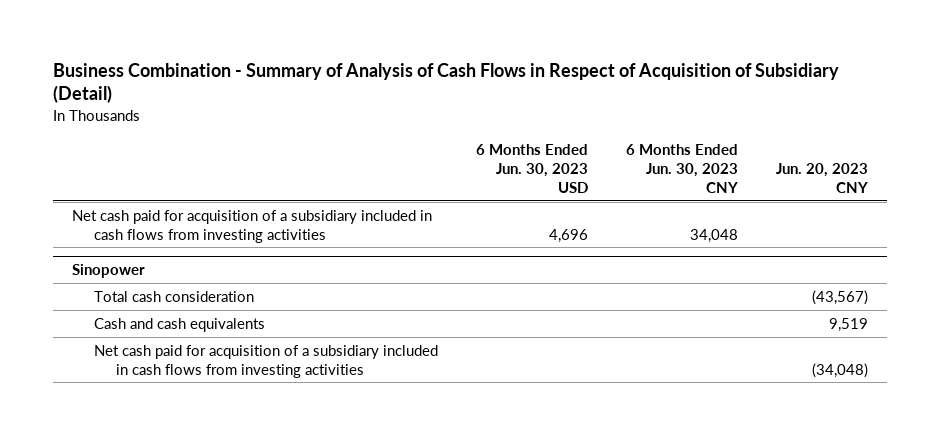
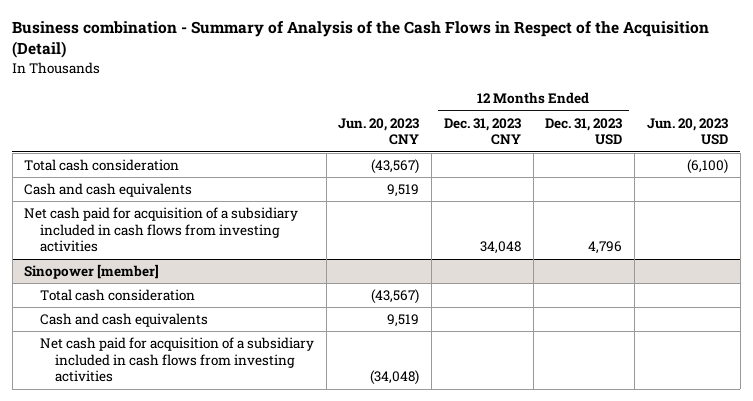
- Business Combination - Summary of Analysis of Cash Flows in Respect of Acquisition of Subsidiary (Detail)
+ Business combination - Summary of Analysis of the Cash Flows in Respect of the Acquisition (Detail)
- | 6 Months Ended Jun. 30, 2023 USD | 6 Months Ended Jun. 30, 2023 CNY | Jun. 20, 2023 CNY
+ | Jun. 20, 2023 CNY | 12 Months Ended Dec. 31, 2023 CNY | 12 Months Ended Dec. 31, 2023 USD | Jun. 20, 2023 USD
+ Total cash consideration | (43,567) | | | (6,100)
+ Cash and cash equivalents | 9,519 | | |
- Sinopower
+ Sinopower [member]

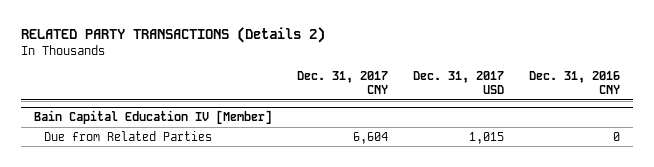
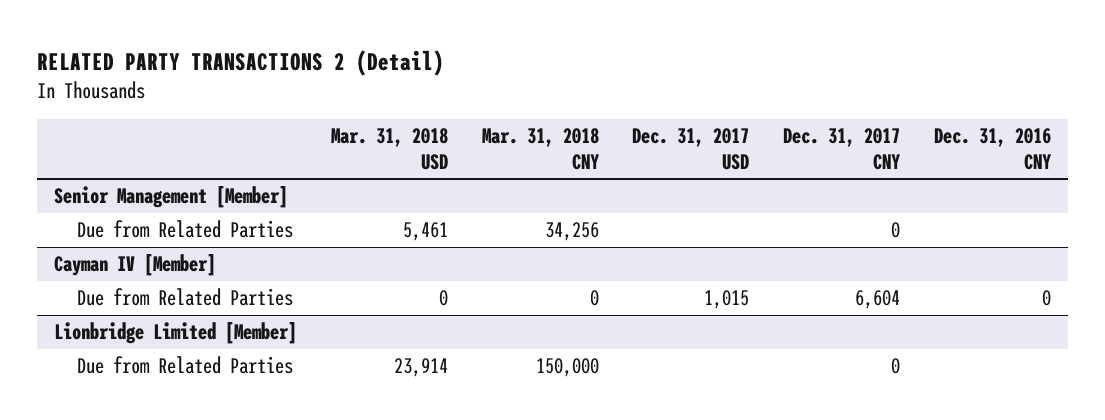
- RELATED PARTY TRANSACTIONS (Details 2)
+ RELATED PARTY TRANSACTIONS 2 (Detail)
- | Dec. 31, 2017 CNY | Dec. 31, 2017 USD | Dec. 31, 2016 CNY
+ | Mar. 31, 2018 USD | Mar. 31, 2018 CNY | Dec. 31, 2017 USD | Dec. 31, 2017 CNY | Dec. 31, 2016 CNY
- Bain Capital Education IV [Member]
+ Senior Management [Member]
+ Due from Related Parties | 5,461 | 34,256 | | 0 |
+ Cayman IV [Member]
+ Lionbridge Limited [Member]
+ Due from Related Parties | 23,914 | 150,000 | | 0 |

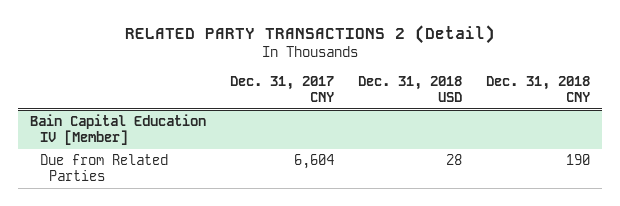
- | Mar. 31, 2018 USD | Mar. 31, 2018 CNY | Dec. 31, 2017 USD | Dec. 31, 2017 CNY | Dec. 31, 2016 CNY
+ | Dec. 31, 2017 CNY | Dec. 31, 2018 USD | Dec. 31, 2018 CNY
- Senior Management [Member]
- Due from Related Parties | 5,461 | 34,256 | | 0 |
- Cayman IV [Member]
+ Bain Capital Education IV [Member]
- Lionbridge Limited [Member]
- Due from Related Parties | 23,914 | 150,000 | | 0 |

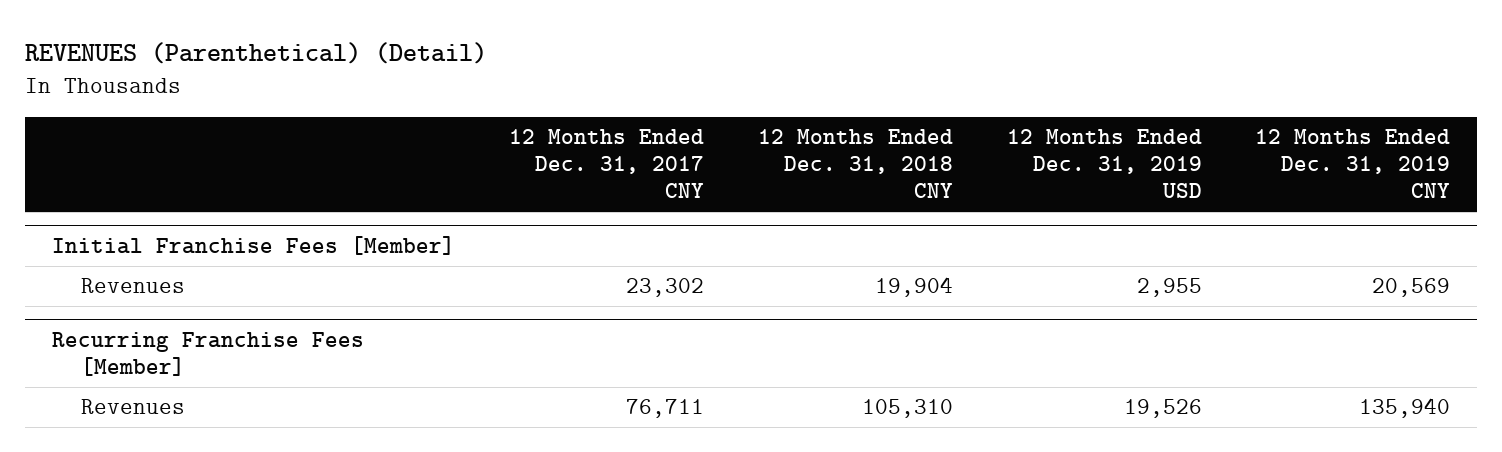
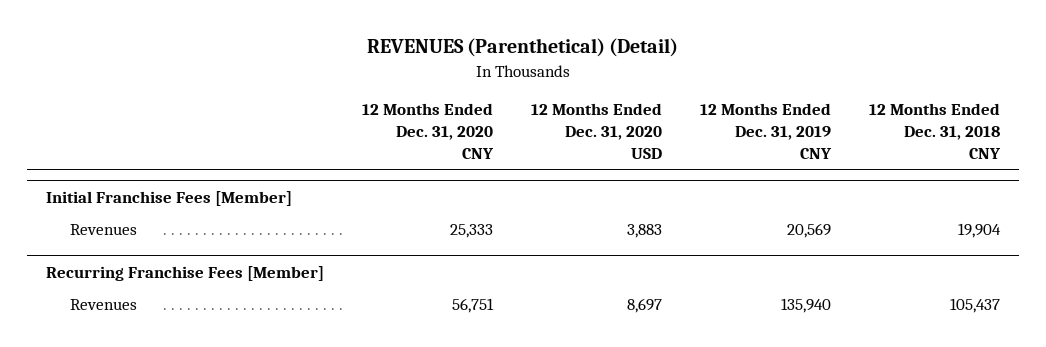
- | 12 Months Ended Dec. 31, 2017 CNY | 12 Months Ended Dec. 31, 2018 CNY | 12 Months Ended Dec. 31, 2019 USD | 12 Months Ended Dec. 31, 2019 CNY
+ | 12 Months Ended Dec. 31, 2020 CNY | 12 Months Ended Dec. 31, 2020 USD | 12 Months Ended Dec. 31, 2019 CNY | 12 Months Ended Dec. 31, 2018 CNY
@ Recurring Franchise Fees [Member]
- Revenues | 76,711 | 105,310 | 19,526 | 135,940
+ Revenues | 56,751 | 8,697 | 135,940 | 105,437

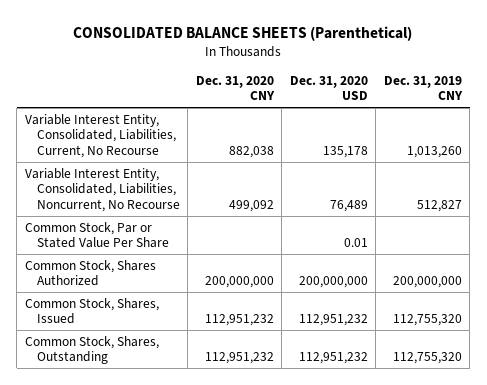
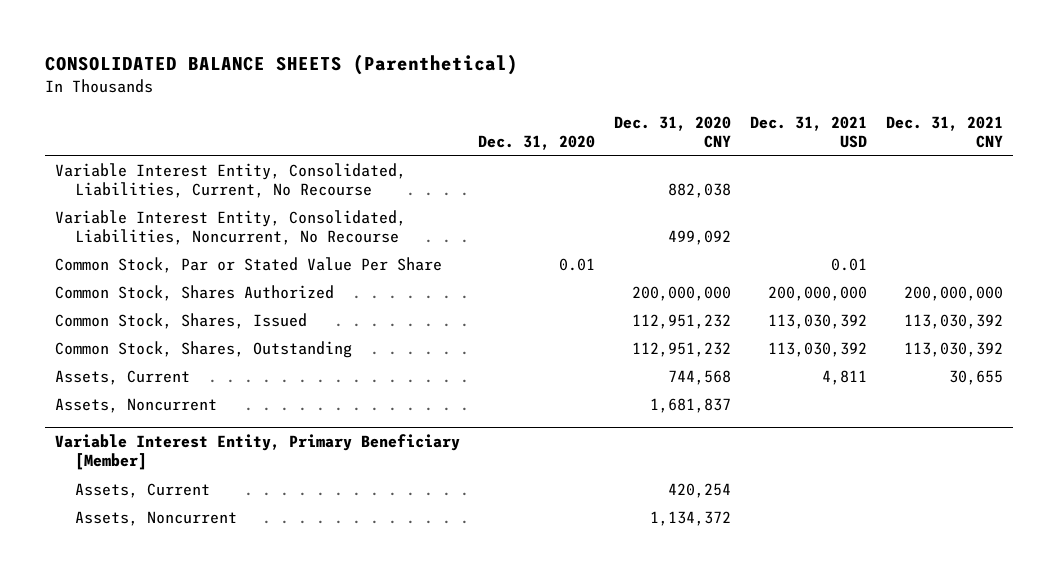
- | Dec. 31, 2020 CNY | Dec. 31, 2020 USD | Dec. 31, 2019 CNY
+ | Dec. 31, 2020 | Dec. 31, 2020 CNY | Dec. 31, 2021 USD | Dec. 31, 2021 CNY
+ Assets, Current | | 744,568 | 4,811 | 30,655
+ Assets, Noncurrent | | 1,681,837 | |
+ Variable Interest Entity, Primary Beneficiary [Member]
+ Assets, Current | | 420,254 | |
+ Assets, Noncurrent | | 1,134,372 | |

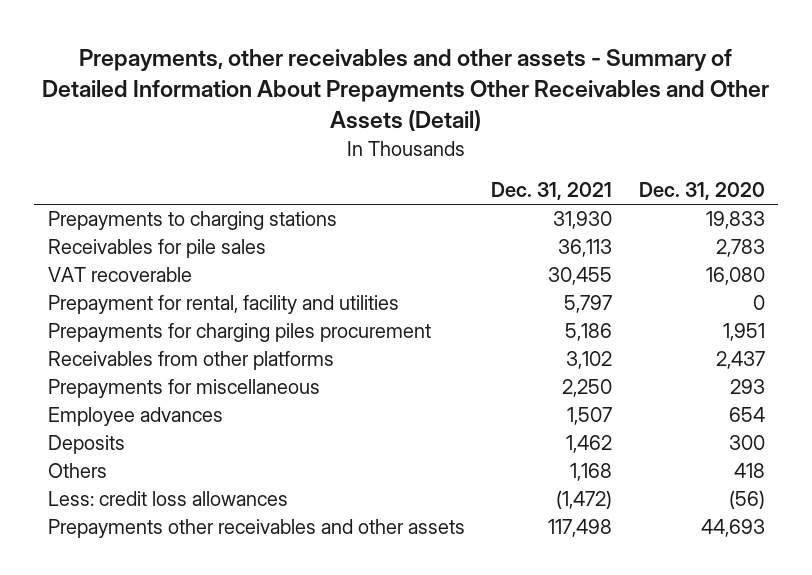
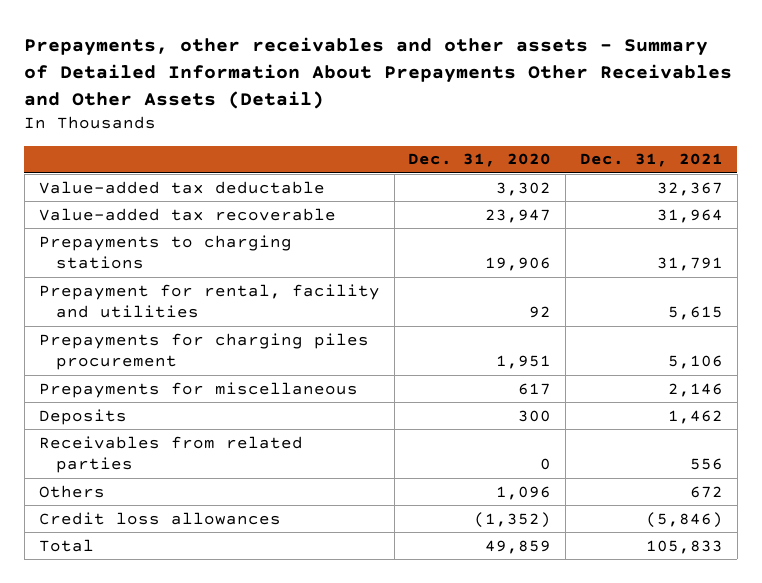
- | Dec. 31, 2021 | Dec. 31, 2020
+ | Dec. 31, 2020 | Dec. 31, 2021
- Prepayments to charging stations | 31,930 | 19,833
- Receivables for pile sales | 36,113 | 2,783
- VAT recoverable | 30,455 | 16,080
- Prepayment for rental, facility and utilities | 5,797 | 0
- Prepayments for charging piles procurement | 5,186 | 1,951
- Receivables from other platforms | 3,102 | 2,437
- Prepayments for miscellaneous | 2,250 | 293
- Employee advances | 1,507 | 654
+ Value-added tax deductable | 3,302 | 32,367
+ Value-added tax recoverable | 23,947 | 31,964
+ Prepayments to charging stations | 19,906 | 31,791
+ Prepayment for rental, facility and utilities | 92 | 5,615
+ Prepayments for charging piles procurement | 1,951 | 5,106
+ Prepayments for miscellaneous | 617 | 2,146
- Others | 1,168 | 418
- Less: credit loss allowances | (1,472) | (56)
- Prepayments other receivables and other assets | 117,498 | 44,693
+ Receivables from related parties | 0 | 556
+ Others | 1,096 | 672
+ Credit loss allowances | (1,352) | (5,846)
+ Total | 49,859 | 105,833

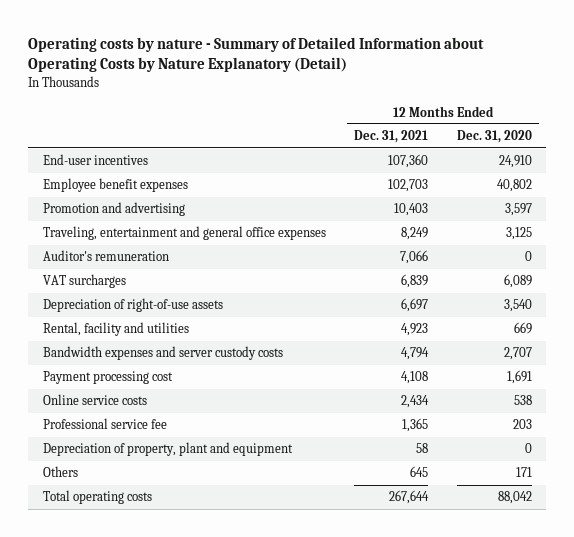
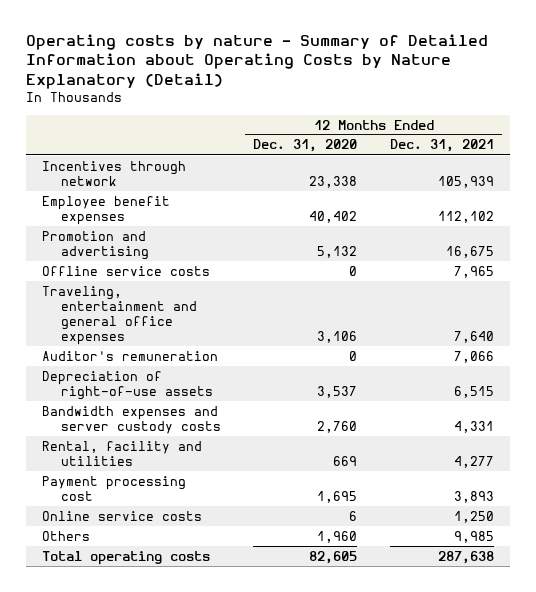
- | 12 Months Ended Dec. 31, 2021 | 12 Months Ended Dec. 31, 2020
+ | 12 Months Ended Dec. 31, 2020 | 12 Months Ended Dec. 31, 2021
- End-user incentives | 107,360 | 24,910
- Employee benefit expenses | 102,703 | 40,802
- Promotion and advertising | 10,403 | 3,597
- Traveling, entertainment and general office expenses | 8,249 | 3,125
+ Incentives through network | 23,338 | 105,939
+ Employee benefit expenses | 40,402 | 112,102
+ Promotion and advertising | 5,132 | 16,675
+ Offline service costs | 0 | 7,965
+ Traveling, entertainment and general office expenses | 3,106 | 7,640
- VAT surcharges | 6,839 | 6,089
- Depreciation of right-of-use assets | 6,697 | 3,540
- Rental, facility and utilities | 4,923 | 669
- Bandwidth expenses and server custody costs | 4,794 | 2,707
- Payment processing cost | 4,108 | 1,691
- Online service costs | 2,434 | 538
- Professional service fee | 1,365 | 203
- Depreciation of property, plant and equipment | 58 | 0
- Others | 645 | 171
- Total operating costs | 267,644 | 88,042
+ Depreciation of right-of-use assets | 3,537 | 6,515
+ Bandwidth expenses and server custody costs | 2,760 | 4,331
+ Rental, facility and utilities | 669 | 4,277
+ Payment processing cost | 1,695 | 3,893
+ Online service costs | 6 | 1,250
+ Others | 1,960 | 9,985
+ Total operating costs | 82,605 | 287,638

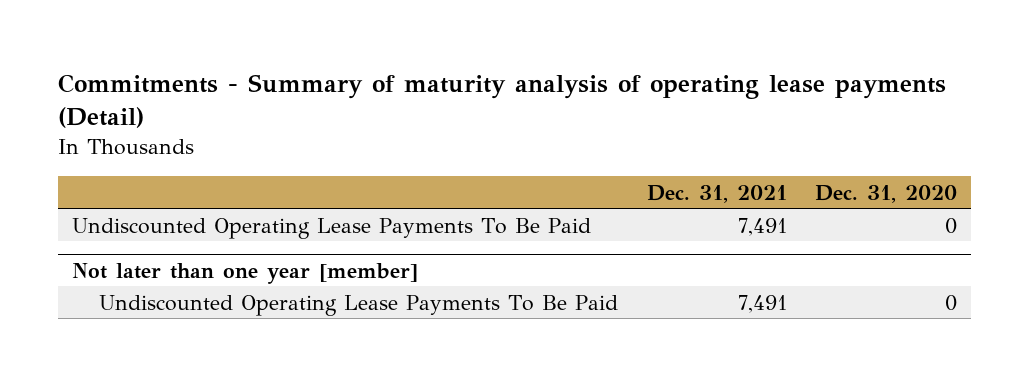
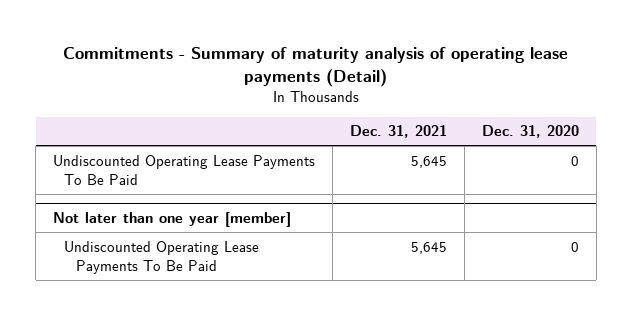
- Undiscounted Operating Lease Payments To Be Paid | 7,491 | 0
+ Undiscounted Operating Lease Payments To Be Paid | 5,645 | 0
@ Not later than one year [member]
- Undiscounted Operating Lease Payments To Be Paid | 7,491 | 0
+ Undiscounted Operating Lease Payments To Be Paid | 5,645 | 0

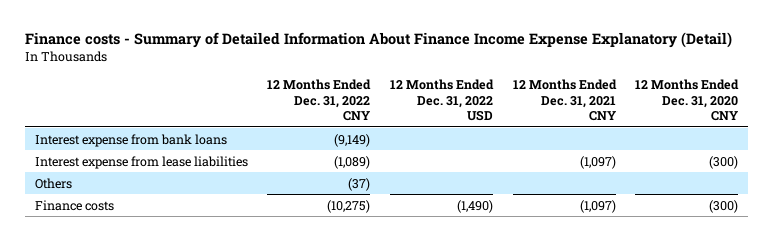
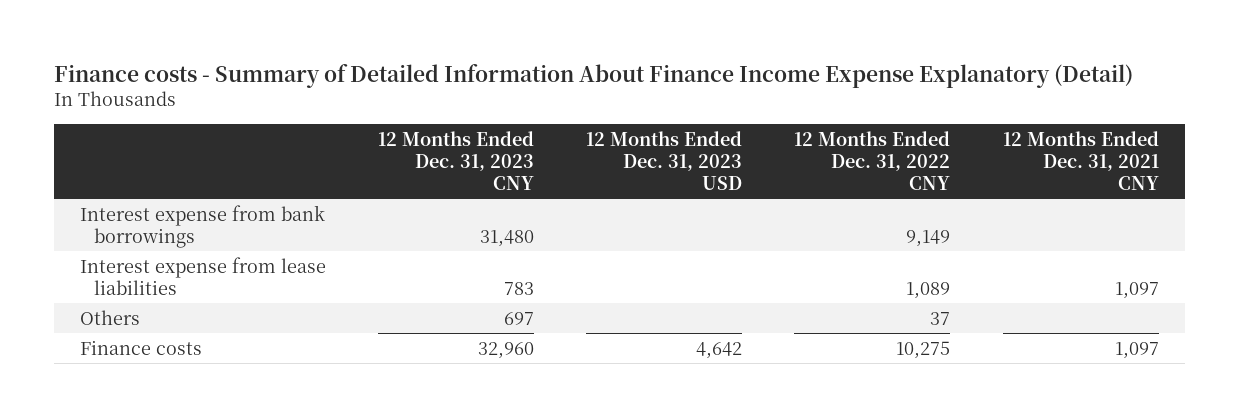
- | 12 Months Ended Dec. 31, 2022 CNY | 12 Months Ended Dec. 31, 2022 USD | 12 Months Ended Dec. 31, 2021 CNY | 12 Months Ended Dec. 31, 2020 CNY
+ | 12 Months Ended Dec. 31, 2023 CNY | 12 Months Ended Dec. 31, 2023 USD | 12 Months Ended Dec. 31, 2022 CNY | 12 Months Ended Dec. 31, 2021 CNY
- Interest expense from bank loans | (9,149) | | |
- Interest expense from lease liabilities | (1,089) | | (1,097) | (300)
- Others | (37) | | |
- Finance costs | (10,275) | (1,490) | (1,097) | (300)
+ Interest expense from bank borrowings | 31,480 | | 9,149 |
+ Interest expense from lease liabilities | 783 | | 1,089 | 1,097
+ Others | 697 | | 37 |
+ Finance costs | 32,960 | 4,642 | 10,275 | 1,097

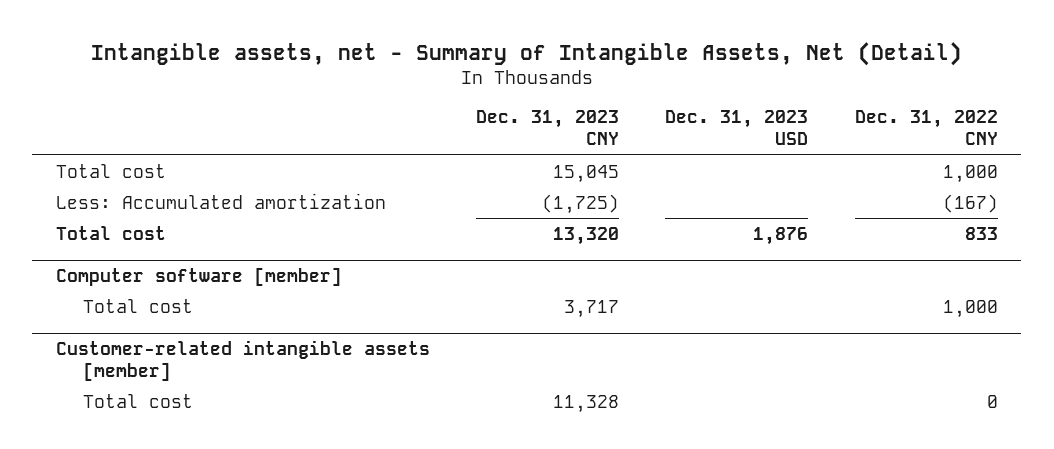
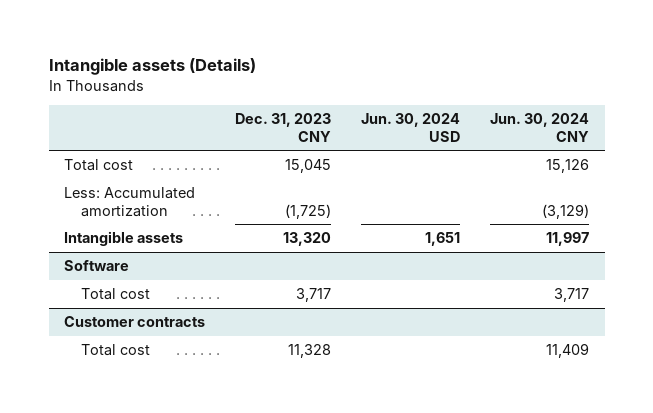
- Intangible assets, net - Summary of Intangible Assets, Net (Detail)
+ Intangible assets (Details)
- | Dec. 31, 2023 CNY | Dec. 31, 2023 USD | Dec. 31, 2022 CNY
+ | Dec. 31, 2023 CNY | Jun. 30, 2024 USD | Jun. 30, 2024 CNY
- Total cost | 13,320 | 1,876 | 833
- Computer software [member]
+ Intangible assets | 13,320 | 1,651 | 11,997
+ Software
- Customer-related intangible assets [member]
+ Customer contracts

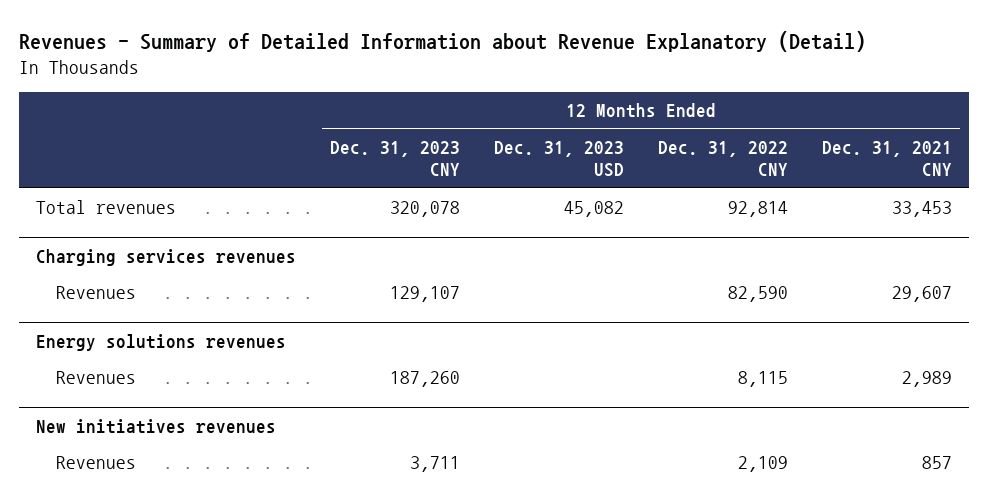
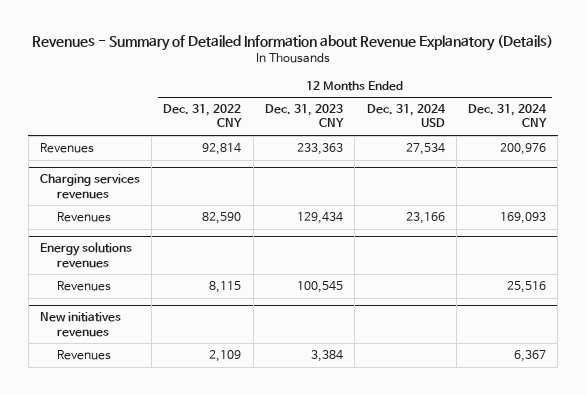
- Revenues - Summary of Detailed Information about Revenue Explanatory (Detail)
+ Revenues - Summary of Detailed Information about Revenue Explanatory (Details)
- | 12 Months Ended Dec. 31, 2023 CNY | 12 Months Ended Dec. 31, 2023 USD | 12 Months Ended Dec. 31, 2022 CNY | 12 Months Ended Dec. 31, 2021 CNY
+ | 12 Months Ended Dec. 31, 2022 CNY | 12 Months Ended Dec. 31, 2023 CNY | 12 Months Ended Dec. 31, 2024 USD | 12 Months Ended Dec. 31, 2024 CNY
- Total revenues | 320,078 | 45,082 | 92,814 | 33,453
+ Revenues | 92,814 | 233,363 | 27,534 | 200,976
@ Charging services revenues
- Revenues | 129,107 | | 82,590 | 29,607
+ Revenues | 82,590 | 129,434 | 23,166 | 169,093
@ Energy solutions revenues
- Revenues | 187,260 | | 8,115 | 2,989
+ Revenues | 8,115 | 100,545 | | 25,516
@ New initiatives revenues
- Revenues | 3,711 | | 2,109 | 857
+ Revenues | 2,109 | 3,384 | | 6,367

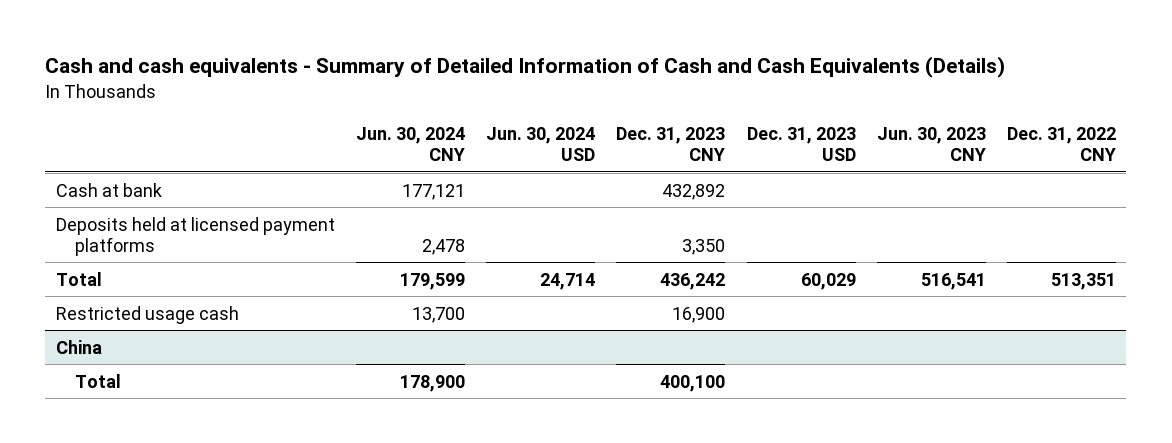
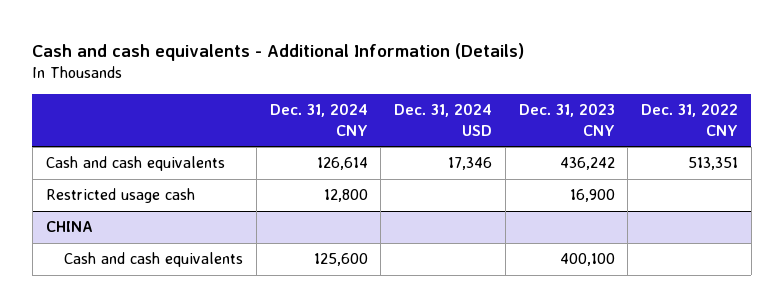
- Cash and cash equivalents - Summary of Detailed Information of Cash and Cash Equivalents (Details)
+ Cash and cash equivalents - Additional Information (Details)
- | Jun. 30, 2024 CNY | Jun. 30, 2024 USD | Dec. 31, 2023 CNY | Dec. 31, 2023 USD | Jun. 30, 2023 CNY | Dec. 31, 2022 CNY
+ | Dec. 31, 2024 CNY | Dec. 31, 2024 USD | Dec. 31, 2023 CNY | Dec. 31, 2022 CNY
- Cash at bank | 177,121 | | 432,892 | | |
- Deposits held at licensed payment platforms | 2,478 | | 3,350 | | |
- Total | 179,599 | 24,714 | 436,242 | 60,029 | 516,541 | 513,351
+ Cash and cash equivalents | 126,614 | 17,346 | 436,242 | 513,351
- China
- Total | 178,900 | | 400,100 | | |
+ CHINA
+ Cash and cash equivalents | 125,600 | | 400,100 |

